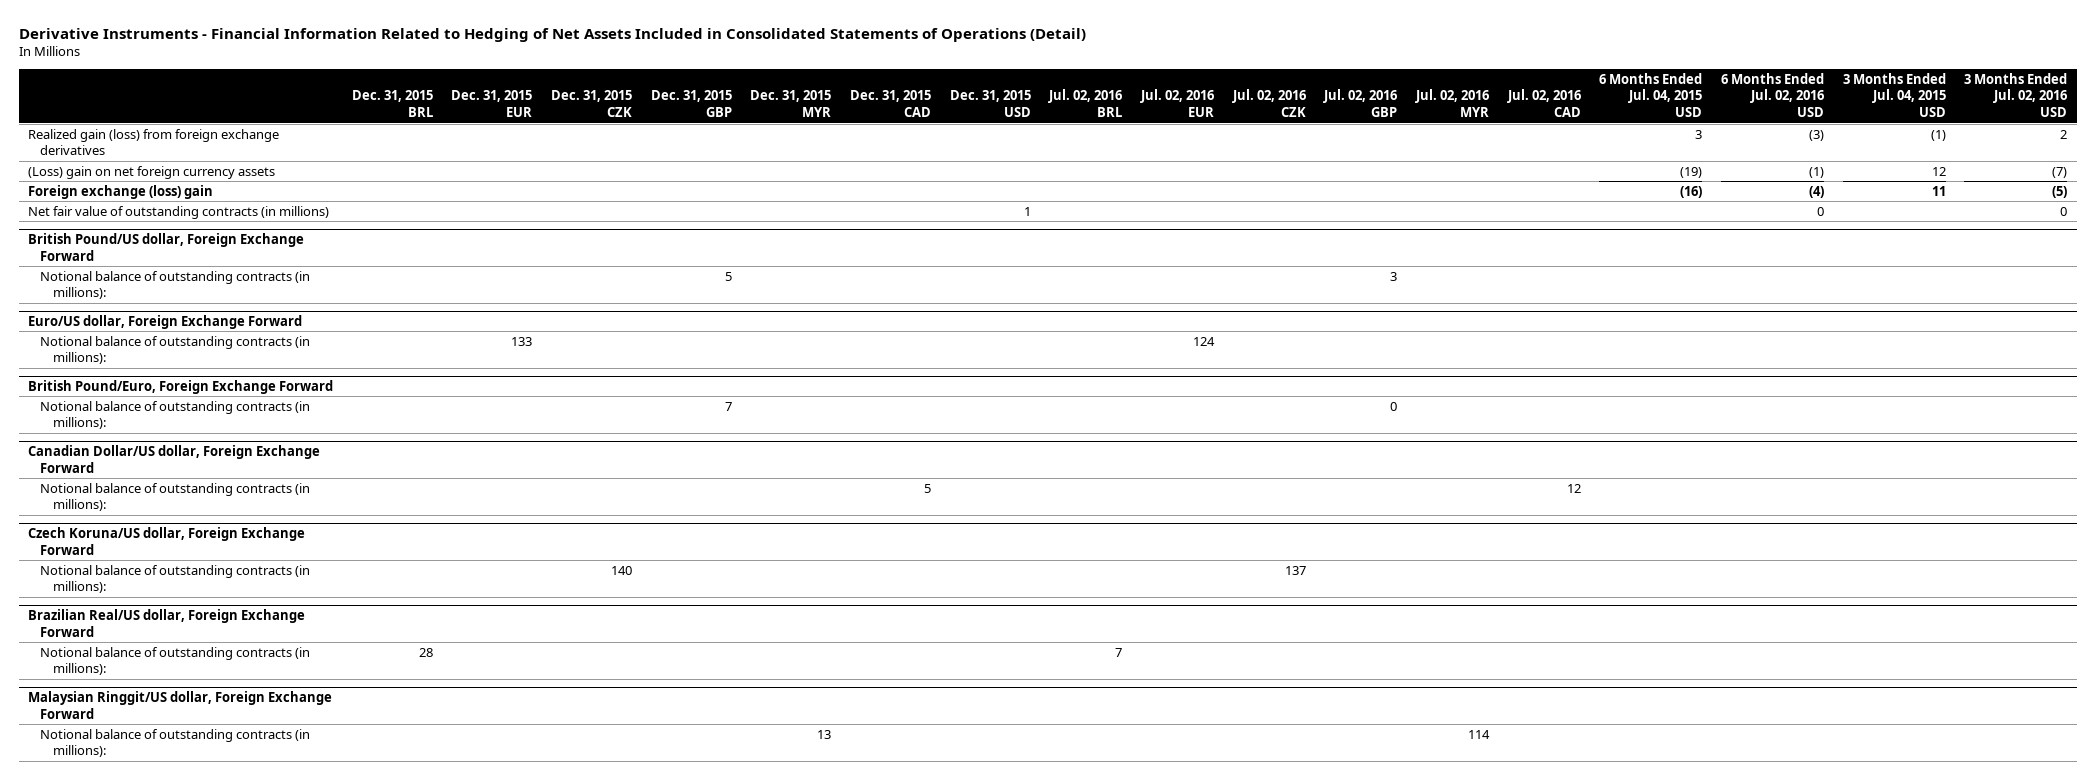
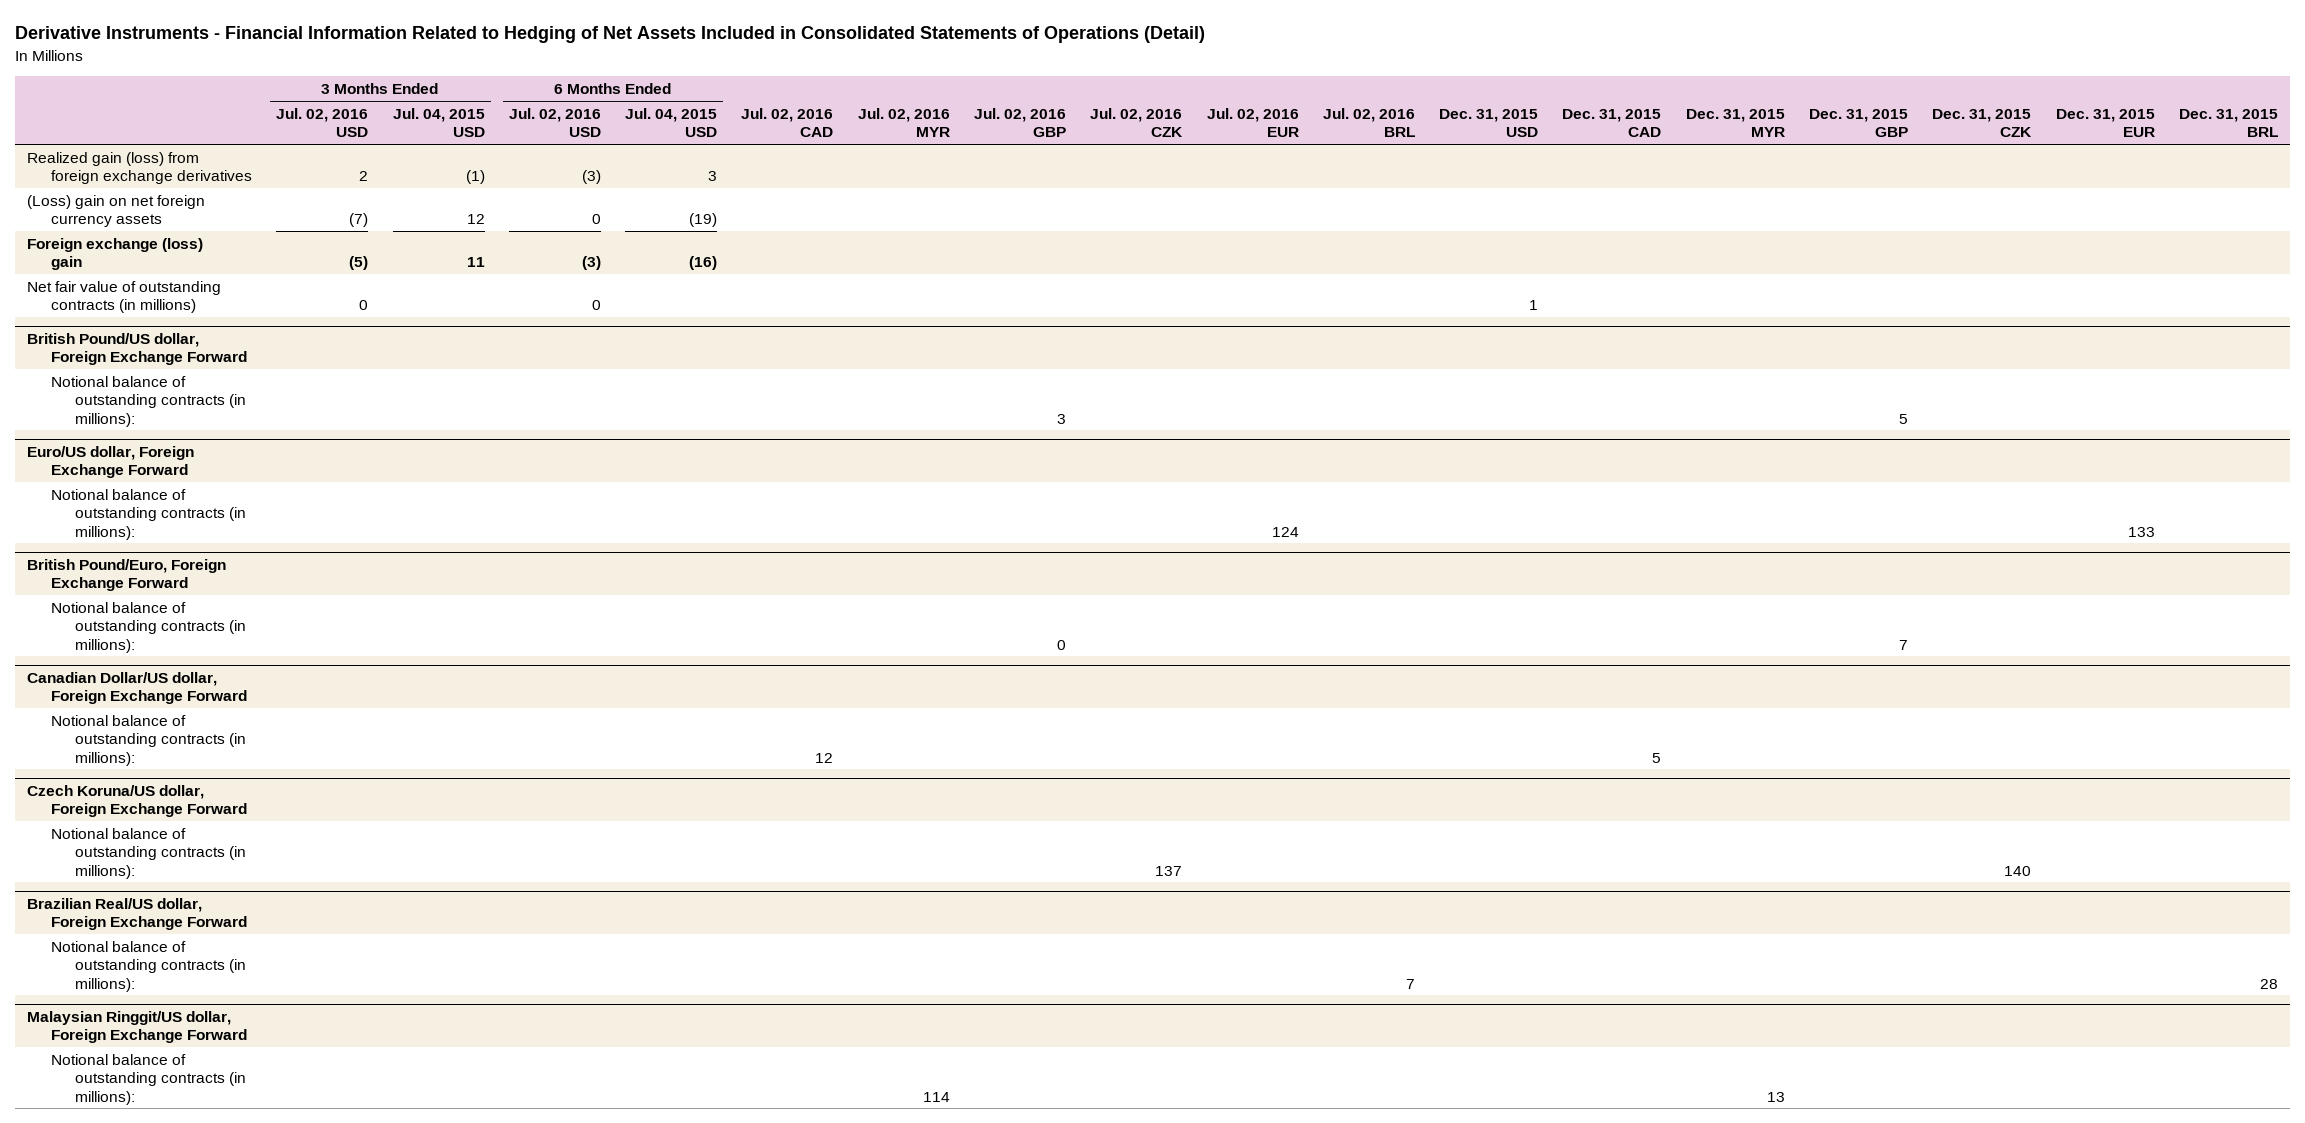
- | Dec. 31, 2015 BRL | Dec. 31, 2015 EUR | Dec. 31, 2015 CZK | Dec. 31, 2015 GBP | Dec. 31, 2015 MYR | Dec. 31, 2015 CAD | Dec. 31, 2015 USD | Jul. 02, 2016 BRL | Jul. 02, 2016 EUR | Jul. 02, 2016 CZK | Jul. 02, 2016 GBP | Jul. 02, 2016 MYR | Jul. 02, 2016 CAD | 6 Months Ended Jul. 04, 2015 USD | 6 Months Ended Jul. 02, 2016 USD | 3 Months Ended Jul. 04, 2015 USD | 3 Months Ended Jul. 02, 2016 USD
+ | 3 Months Ended Jul. 02, 2016 USD | 3 Months Ended Jul. 04, 2015 USD | 6 Months Ended Jul. 02, 2016 USD | 6 Months Ended Jul. 04, 2015 USD | Jul. 02, 2016 CAD | Jul. 02, 2016 MYR | Jul. 02, 2016 GBP | Jul. 02, 2016 CZK | Jul. 02, 2016 EUR | Jul. 02, 2016 BRL | Dec. 31, 2015 USD | Dec. 31, 2015 CAD | Dec. 31, 2015 MYR | Dec. 31, 2015 GBP | Dec. 31, 2015 CZK | Dec. 31, 2015 EUR | Dec. 31, 2015 BRL
- (Loss) gain on net foreign currency assets | | | | | | | | | | | | | | (19) | (1) | 12 | (7)
- Foreign exchange (loss) gain | | | | | | | | | | | | | | (16) | (4) | 11 | (5)
+ (Loss) gain on net foreign currency assets | (7) | 12 | 0 | (19) | | | | | | | | | | | | |
+ Foreign exchange (loss) gain | (5) | 11 | (3) | (16) | | | | | | | | | | | | |

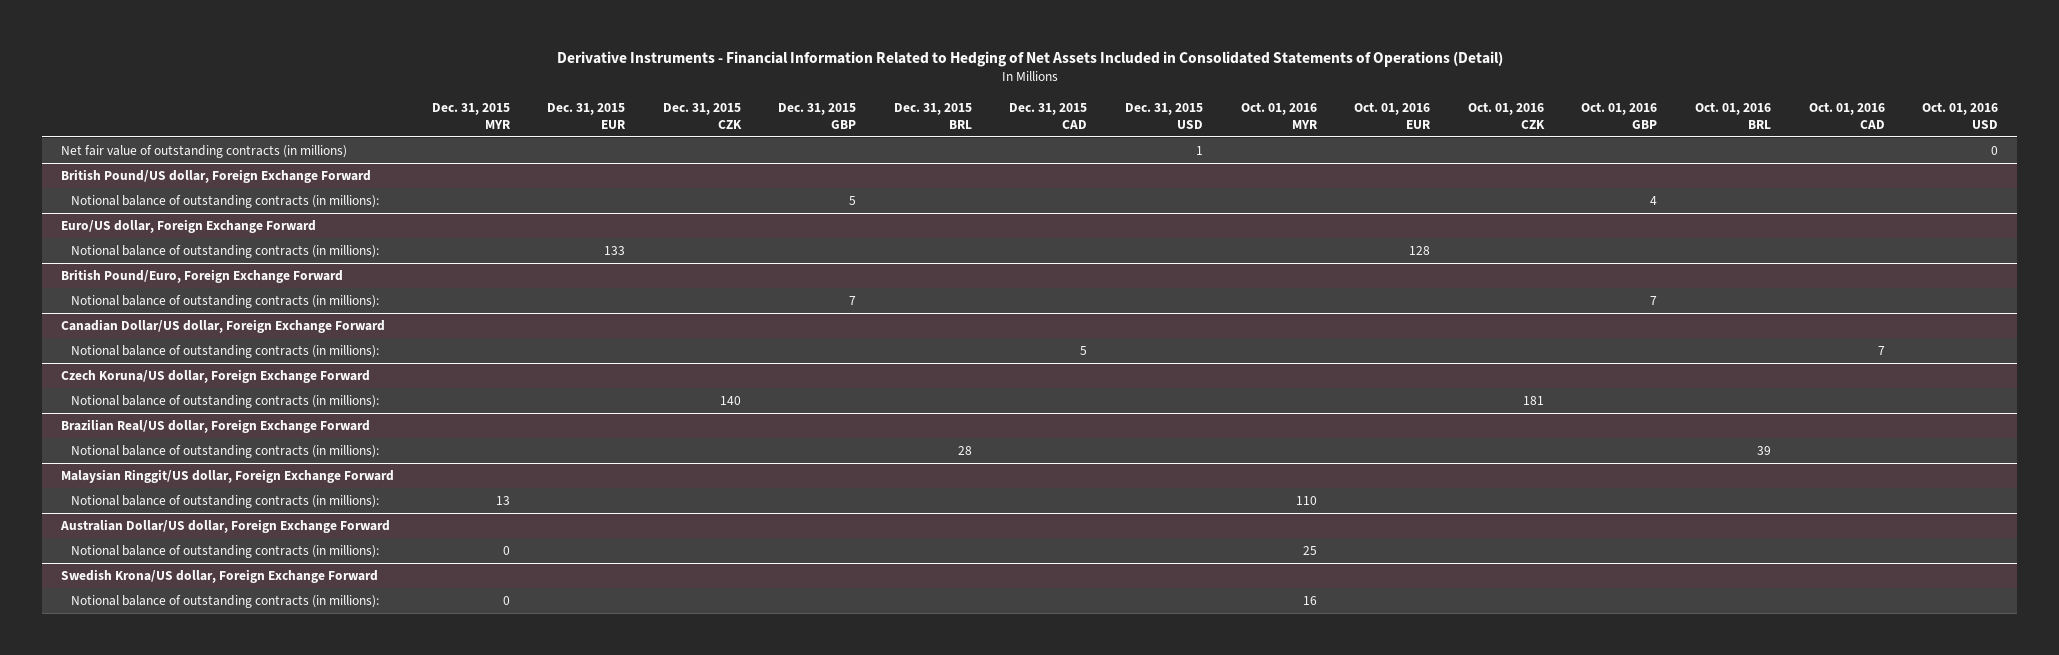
- | 3 Months Ended Jul. 02, 2016 USD | 3 Months Ended Jul. 04, 2015 USD | 6 Months Ended Jul. 02, 2016 USD | 6 Months Ended Jul. 04, 2015 USD | Jul. 02, 2016 CAD | Jul. 02, 2016 MYR | Jul. 02, 2016 GBP | Jul. 02, 2016 CZK | Jul. 02, 2016 EUR | Jul. 02, 2016 BRL | Dec. 31, 2015 USD | Dec. 31, 2015 CAD | Dec. 31, 2015 MYR | Dec. 31, 2015 GBP | Dec. 31, 2015 CZK | Dec. 31, 2015 EUR | Dec. 31, 2015 BRL
+ | Dec. 31, 2015 MYR | Dec. 31, 2015 EUR | Dec. 31, 2015 CZK | Dec. 31, 2015 GBP | Dec. 31, 2015 BRL | Dec. 31, 2015 CAD | Dec. 31, 2015 USD | Oct. 01, 2016 MYR | Oct. 01, 2016 EUR | Oct. 01, 2016 CZK | Oct. 01, 2016 GBP | Oct. 01, 2016 BRL | Oct. 01, 2016 CAD | Oct. 01, 2016 USD
- Realized gain (loss) from foreign exchange derivatives | 2 | (1) | (3) | 3 | | | | | | | | | | | | |
- (Loss) gain on net foreign currency assets | (7) | 12 | 0 | (19) | | | | | | | | | | | | |
- Foreign exchange (loss) gain | (5) | 11 | (3) | (16) | | | | | | | | | | | | |
+ Australian Dollar/US dollar, Foreign Exchange Forward
+ Notional balance of outstanding contracts (in millions): | 0 | | | | | | | 25 | | | | | |
+ Swedish Krona/US dollar, Foreign Exchange Forward
+ Notional balance of outstanding contracts (in millions): | 0 | | | | | | | 16 | | | | | |

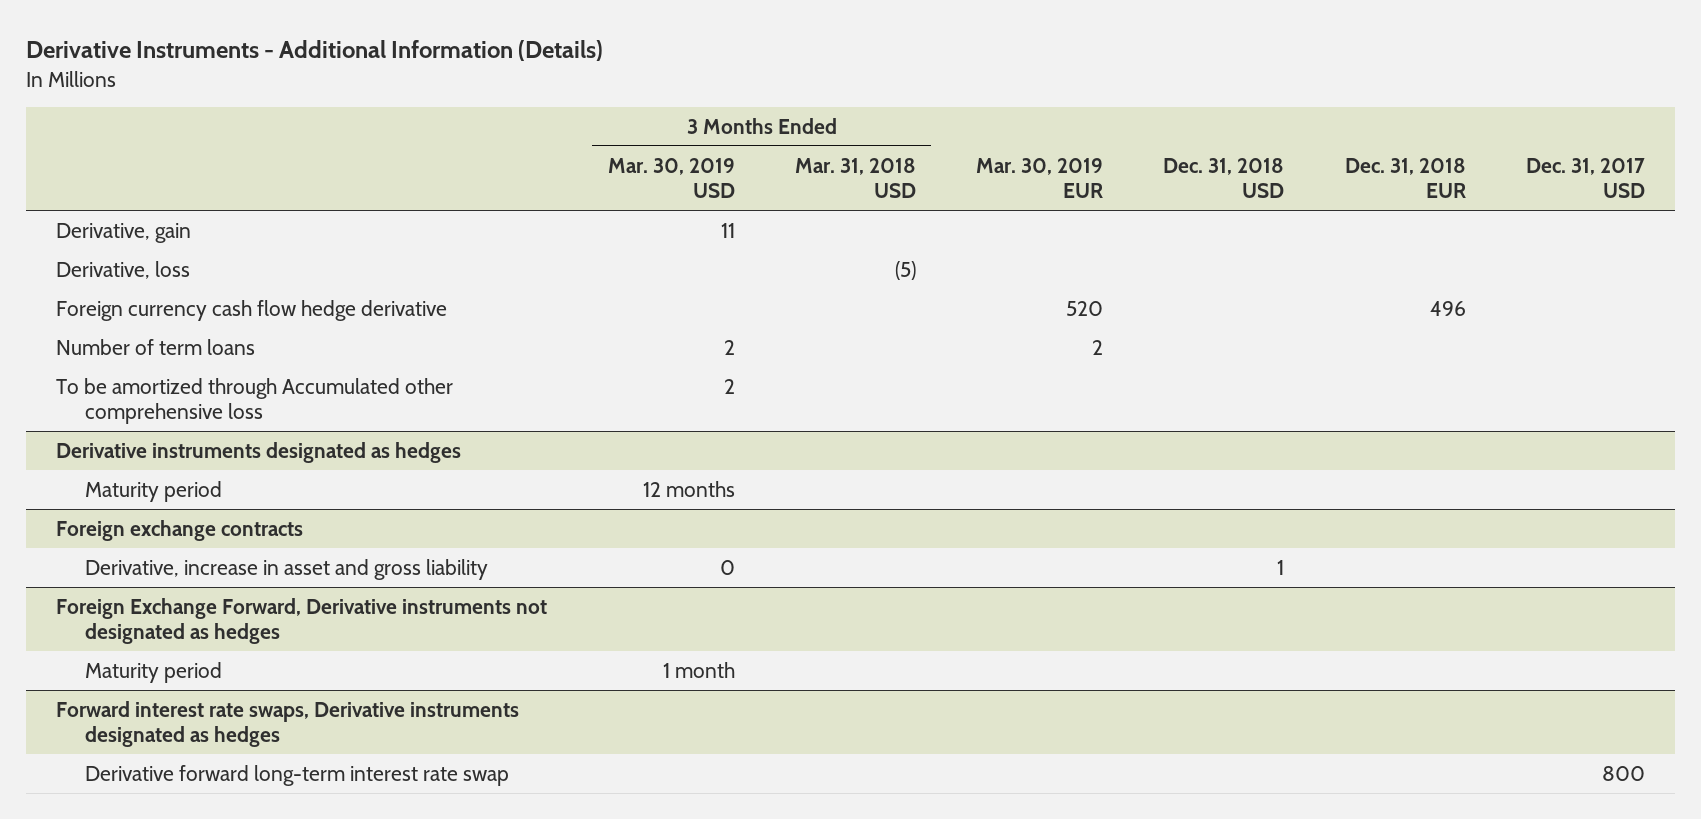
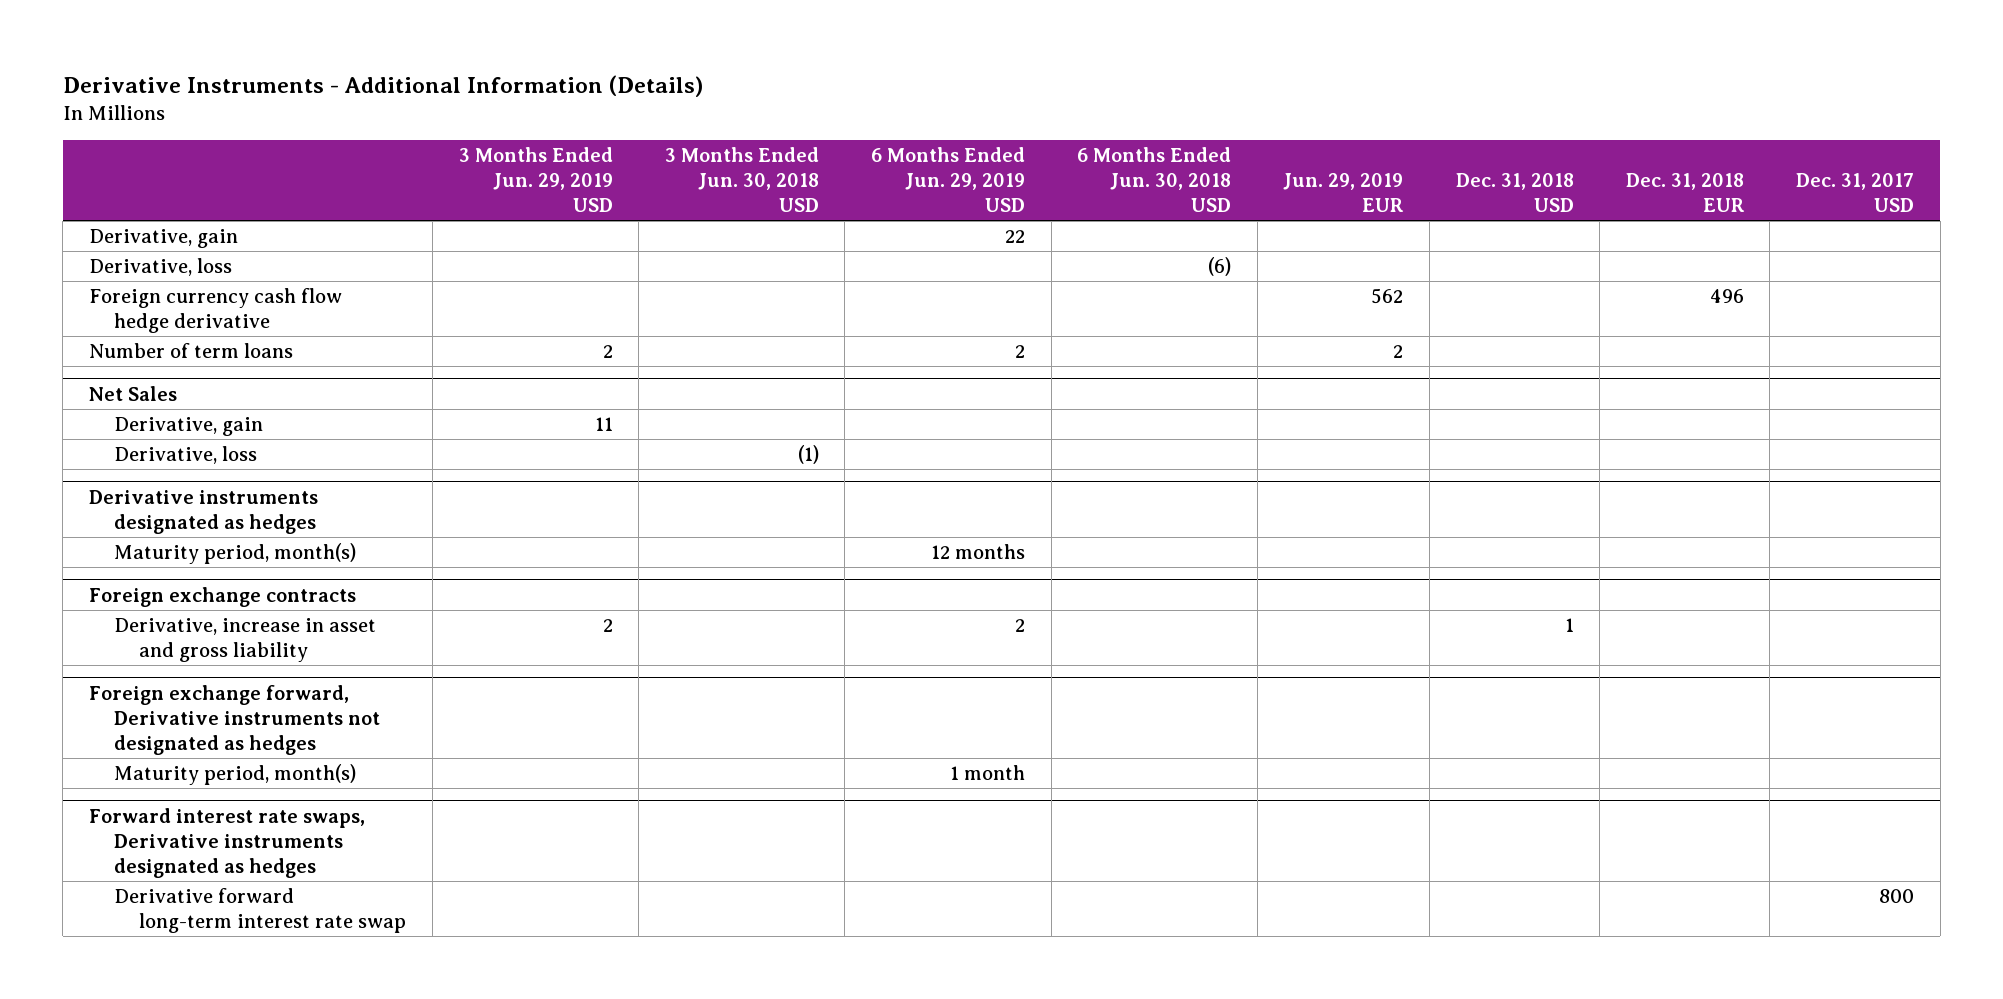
- | 3 Months Ended Mar. 30, 2019 USD | 3 Months Ended Mar. 31, 2018 USD | Mar. 30, 2019 EUR | Dec. 31, 2018 USD | Dec. 31, 2018 EUR | Dec. 31, 2017 USD
+ | 3 Months Ended Jun. 29, 2019 USD | 3 Months Ended Jun. 30, 2018 USD | 6 Months Ended Jun. 29, 2019 USD | 6 Months Ended Jun. 30, 2018 USD | Jun. 29, 2019 EUR | Dec. 31, 2018 USD | Dec. 31, 2018 EUR | Dec. 31, 2017 USD
- To be amortized through Accumulated other comprehensive loss | 2 | | | | |
+ Net Sales
+ Derivative, gain | 11 | | | | | | |
+ Derivative, loss | | (1) | | | | | |
@ Derivative instruments designated as hedges
- Maturity period | 12 months | | | | |
+ Maturity period, month(s) | | | 12 months | | | | |
- Foreign Exchange Forward, Derivative instruments not designated as hedges
- Maturity period | 1 month | | | | |
+ Foreign exchange forward, Derivative instruments not designated as hedges
+ Maturity period, month(s) | | | 1 month | | | | |

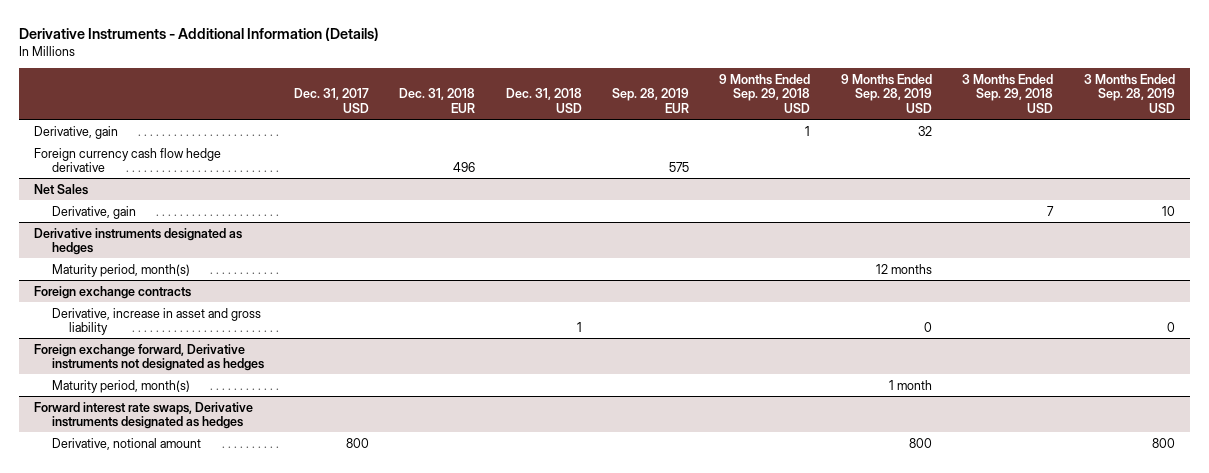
- | 3 Months Ended Jun. 29, 2019 USD | 3 Months Ended Jun. 30, 2018 USD | 6 Months Ended Jun. 29, 2019 USD | 6 Months Ended Jun. 30, 2018 USD | Jun. 29, 2019 EUR | Dec. 31, 2018 USD | Dec. 31, 2018 EUR | Dec. 31, 2017 USD
+ | Dec. 31, 2017 USD | Dec. 31, 2018 EUR | Dec. 31, 2018 USD | Sep. 28, 2019 EUR | 9 Months Ended Sep. 29, 2018 USD | 9 Months Ended Sep. 28, 2019 USD | 3 Months Ended Sep. 29, 2018 USD | 3 Months Ended Sep. 28, 2019 USD
- Derivative, loss | | | | (6) | | | |
- Number of term loans | 2 | | 2 | | 2 | | |
@ Net Sales
- Derivative, loss | | (1) | | | | | |
@ Forward interest rate swaps, Derivative instruments designated as hedges
- Derivative forward long-term interest rate swap | | | | | | | | 800
+ Derivative, notional amount | 800 | | | | | 800 | | 800

